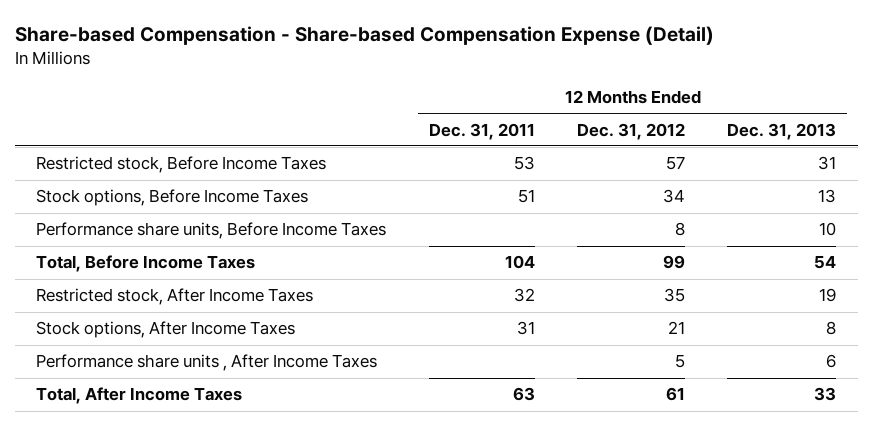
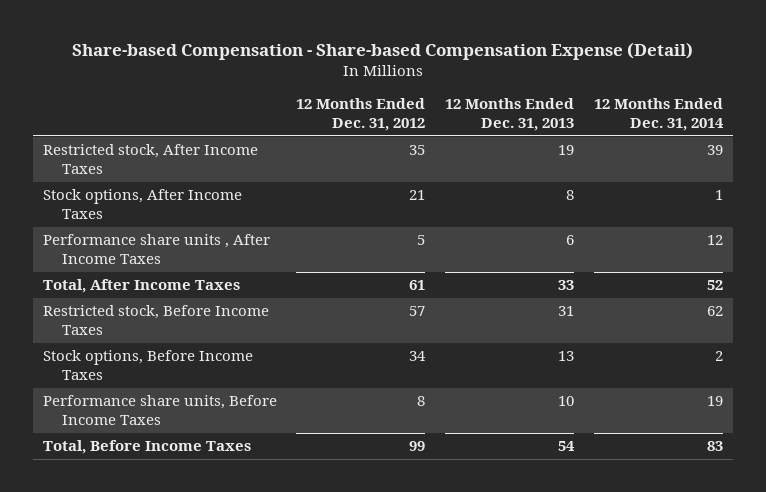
- | 12 Months Ended Dec. 31, 2011 | 12 Months Ended Dec. 31, 2012 | 12 Months Ended Dec. 31, 2013
+ | 12 Months Ended Dec. 31, 2012 | 12 Months Ended Dec. 31, 2013 | 12 Months Ended Dec. 31, 2014
moved down: Restricted stock, Before Income Taxes | 57 | 31 | 62
moved down: Stock options, Before Income Taxes | 34 | 13 | 2
moved down: Performance share units, Before Income Taxes | 8 | 10 | 19
moved down: Total, Before Income Taxes | 99 | 54 | 83

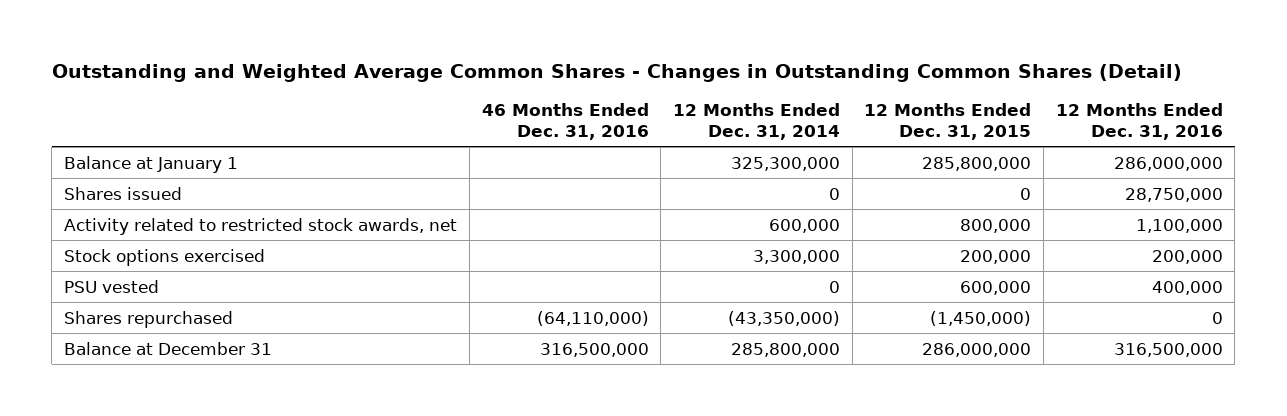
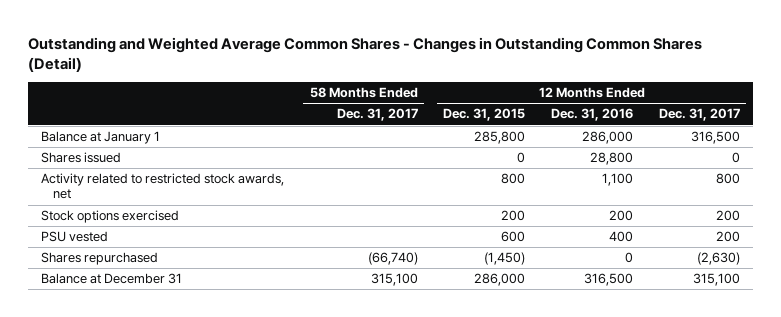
- | 46 Months Ended Dec. 31, 2016 | 12 Months Ended Dec. 31, 2014 | 12 Months Ended Dec. 31, 2015 | 12 Months Ended Dec. 31, 2016
+ | 58 Months Ended Dec. 31, 2017 | 12 Months Ended Dec. 31, 2015 | 12 Months Ended Dec. 31, 2016 | 12 Months Ended Dec. 31, 2017
- Balance at January 1 | | 325,300,000 | 285,800,000 | 286,000,000
- Shares issued | | 0 | 0 | 28,750,000
- Activity related to restricted stock awards, net | | 600,000 | 800,000 | 1,100,000
- Stock options exercised | | 3,300,000 | 200,000 | 200,000
- PSU vested | | 0 | 600,000 | 400,000
- Shares repurchased | (64,110,000) | (43,350,000) | (1,450,000) | 0
- Balance at December 31 | 316,500,000 | 285,800,000 | 286,000,000 | 316,500,000
+ Balance at January 1 | | 285,800 | 286,000 | 316,500
+ Shares issued | | 0 | 28,800 | 0
+ Activity related to restricted stock awards, net | | 800 | 1,100 | 800
+ Stock options exercised | | 200 | 200 | 200
+ PSU vested | | 600 | 400 | 200
+ Shares repurchased | (66,740) | (1,450) | 0 | (2,630)
+ Balance at December 31 | 315,100 | 286,000 | 316,500 | 315,100

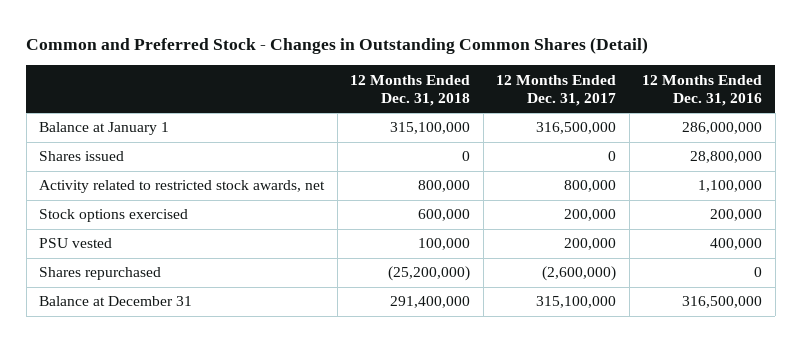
- Outstanding and Weighted Average Common Shares - Changes in Outstanding Common Shares (Detail)
+ Common and Preferred Stock - Changes in Outstanding Common Shares (Detail)
- | 58 Months Ended Dec. 31, 2017 | 12 Months Ended Dec. 31, 2015 | 12 Months Ended Dec. 31, 2016 | 12 Months Ended Dec. 31, 2017
+ | 12 Months Ended Dec. 31, 2018 | 12 Months Ended Dec. 31, 2017 | 12 Months Ended Dec. 31, 2016
- Balance at January 1 | | 285,800 | 286,000 | 316,500
- Shares issued | | 0 | 28,800 | 0
- Activity related to restricted stock awards, net | | 800 | 1,100 | 800
- Stock options exercised | | 200 | 200 | 200
- PSU vested | | 600 | 400 | 200
- Shares repurchased | (66,740) | (1,450) | 0 | (2,630)
- Balance at December 31 | 315,100 | 286,000 | 316,500 | 315,100
+ Balance at January 1 | 315,100,000 | 316,500,000 | 286,000,000
+ Shares issued | 0 | 0 | 28,800,000
+ Activity related to restricted stock awards, net | 800,000 | 800,000 | 1,100,000
+ Stock options exercised | 600,000 | 200,000 | 200,000
+ PSU vested | 100,000 | 200,000 | 400,000
+ Shares repurchased | (25,200,000) | (2,600,000) | 0
+ Balance at December 31 | 291,400,000 | 315,100,000 | 316,500,000

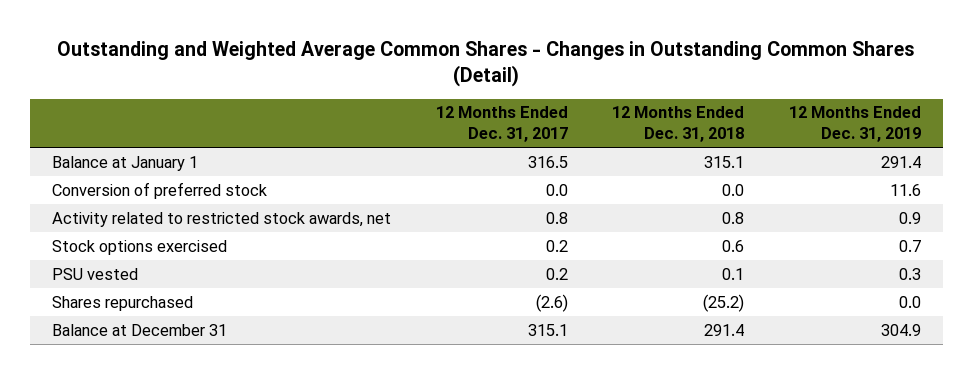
- Common and Preferred Stock - Changes in Outstanding Common Shares (Detail)
+ Outstanding and Weighted Average Common Shares - Changes in Outstanding Common Shares (Detail)
- | 12 Months Ended Dec. 31, 2018 | 12 Months Ended Dec. 31, 2017 | 12 Months Ended Dec. 31, 2016
+ | 12 Months Ended Dec. 31, 2017 | 12 Months Ended Dec. 31, 2018 | 12 Months Ended Dec. 31, 2019
- Balance at January 1 | 315,100,000 | 316,500,000 | 286,000,000
- Shares issued | 0 | 0 | 28,800,000
- Activity related to restricted stock awards, net | 800,000 | 800,000 | 1,100,000
- Stock options exercised | 600,000 | 200,000 | 200,000
- PSU vested | 100,000 | 200,000 | 400,000
- Shares repurchased | (25,200,000) | (2,600,000) | 0
- Balance at December 31 | 291,400,000 | 315,100,000 | 316,500,000
+ Balance at January 1 | 316.5 | 315.1 | 291.4
+ Conversion of preferred stock | 0.0 | 0.0 | 11.6
+ Activity related to restricted stock awards, net | 0.8 | 0.8 | 0.9
+ Stock options exercised | 0.2 | 0.6 | 0.7
+ PSU vested | 0.2 | 0.1 | 0.3
+ Shares repurchased | (2.6) | (25.2) | 0.0
+ Balance at December 31 | 315.1 | 291.4 | 304.9

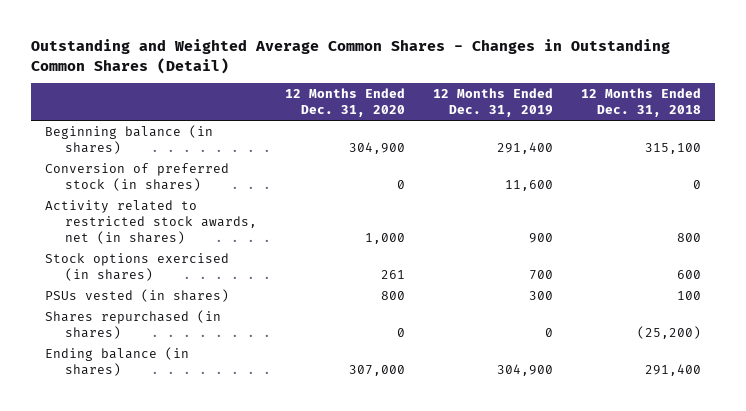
- | 12 Months Ended Dec. 31, 2017 | 12 Months Ended Dec. 31, 2018 | 12 Months Ended Dec. 31, 2019
+ | 12 Months Ended Dec. 31, 2020 | 12 Months Ended Dec. 31, 2019 | 12 Months Ended Dec. 31, 2018
- Balance at January 1 | 316.5 | 315.1 | 291.4
- Conversion of preferred stock | 0.0 | 0.0 | 11.6
- Activity related to restricted stock awards, net | 0.8 | 0.8 | 0.9
- Stock options exercised | 0.2 | 0.6 | 0.7
- PSU vested | 0.2 | 0.1 | 0.3
- Shares repurchased | (2.6) | (25.2) | 0.0
- Balance at December 31 | 315.1 | 291.4 | 304.9
+ Beginning balance (in shares) | 304,900 | 291,400 | 315,100
+ Conversion of preferred stock (in shares) | 0 | 11,600 | 0
+ Activity related to restricted stock awards, net (in shares) | 1,000 | 900 | 800
+ Stock options exercised (in shares) | 261 | 700 | 600
+ PSUs vested (in shares) | 800 | 300 | 100
+ Shares repurchased (in shares) | 0 | 0 | (25,200)
+ Ending balance (in shares) | 307,000 | 304,900 | 291,400

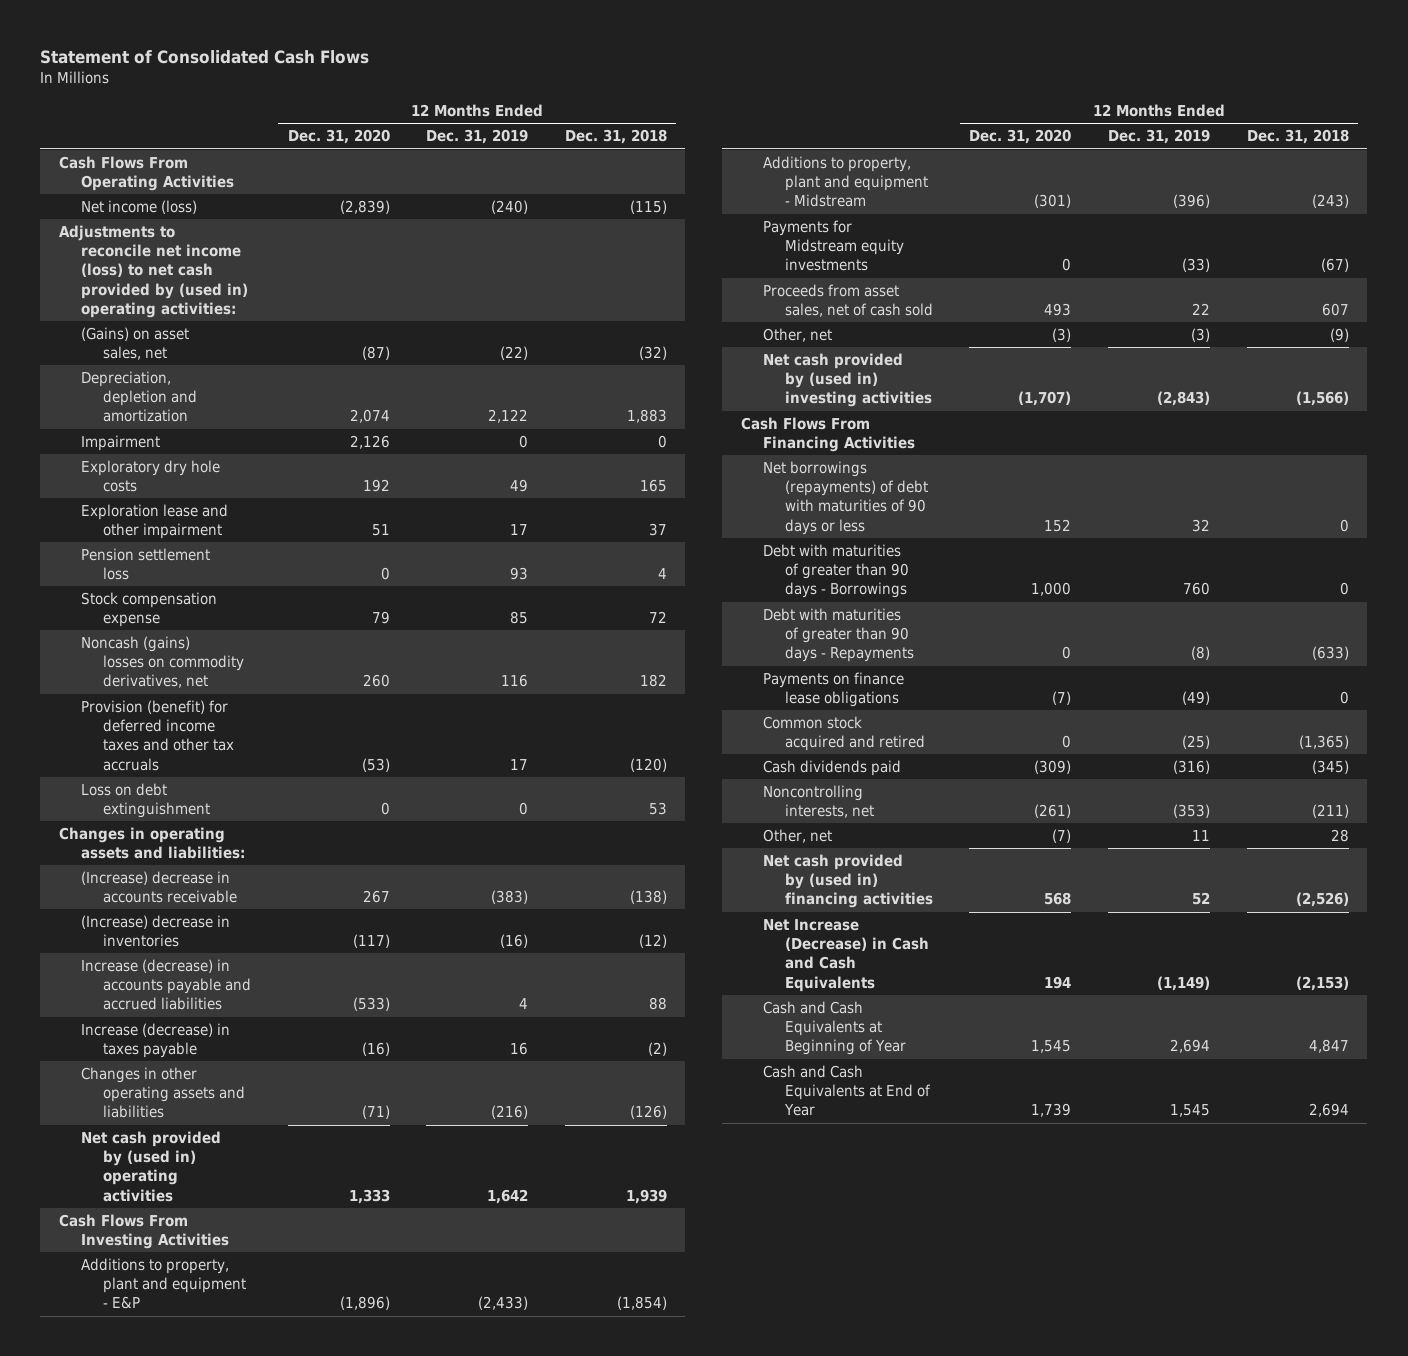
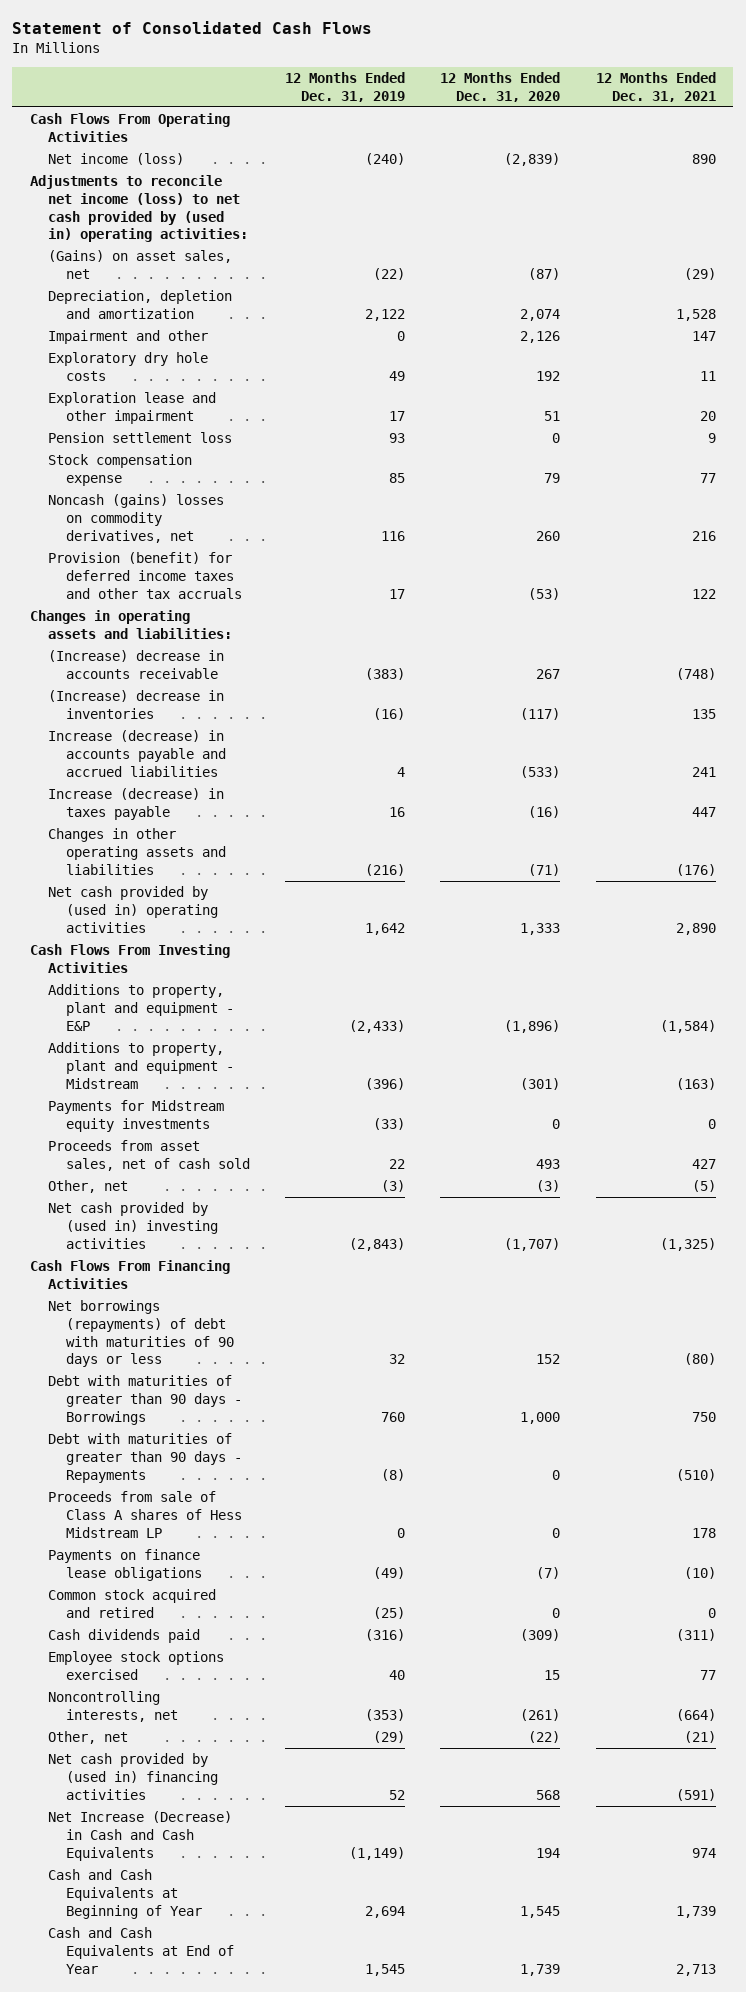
- | 12 Months Ended Dec. 31, 2020 | 12 Months Ended Dec. 31, 2019 | 12 Months Ended Dec. 31, 2018
+ | 12 Months Ended Dec. 31, 2019 | 12 Months Ended Dec. 31, 2020 | 12 Months Ended Dec. 31, 2021
- Impairment | 2,126 | 0 | 0
+ Impairment and other | 0 | 2,126 | 147
- Loss on debt extinguishment | 0 | 0 | 53
+ Proceeds from sale of Class A shares of Hess Midstream LP | 0 | 0 | 178
+ Employee stock options exercised | 40 | 15 | 77
- Other, net | (7) | 11 | 28
+ Other, net | (29) | (22) | (21)

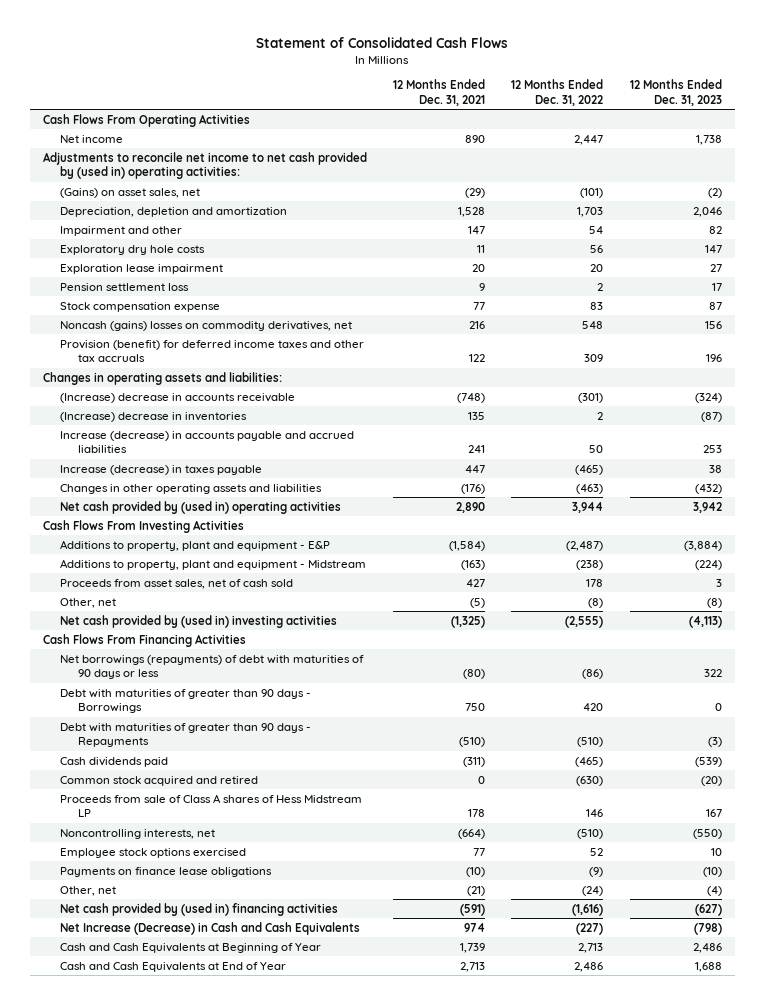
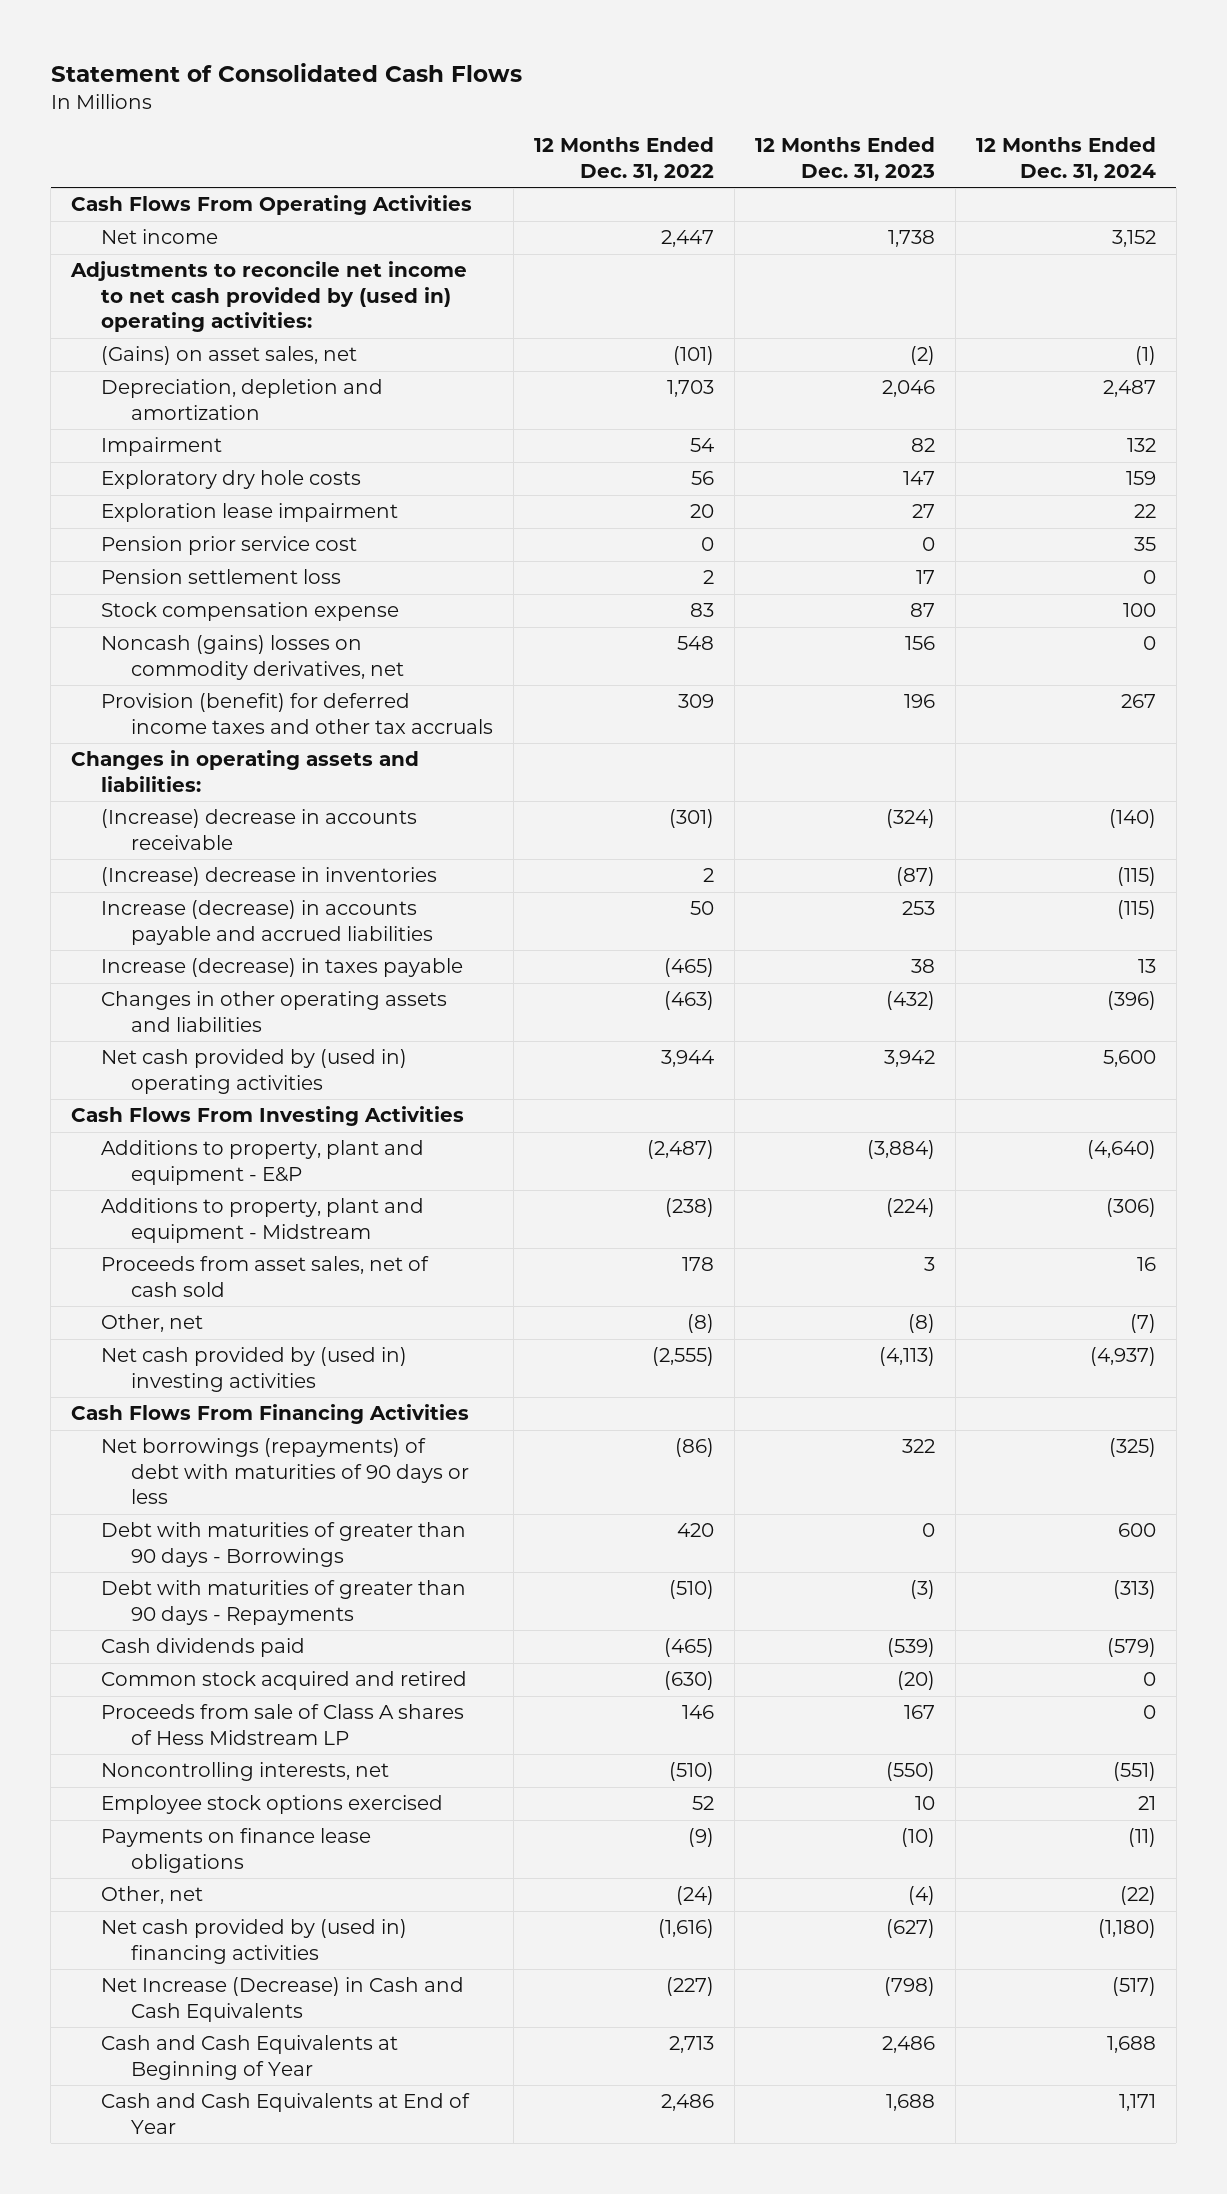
- | 12 Months Ended Dec. 31, 2021 | 12 Months Ended Dec. 31, 2022 | 12 Months Ended Dec. 31, 2023
+ | 12 Months Ended Dec. 31, 2022 | 12 Months Ended Dec. 31, 2023 | 12 Months Ended Dec. 31, 2024
- Impairment and other | 147 | 54 | 82
+ Impairment | 54 | 82 | 132
+ Pension prior service cost | 0 | 0 | 35

